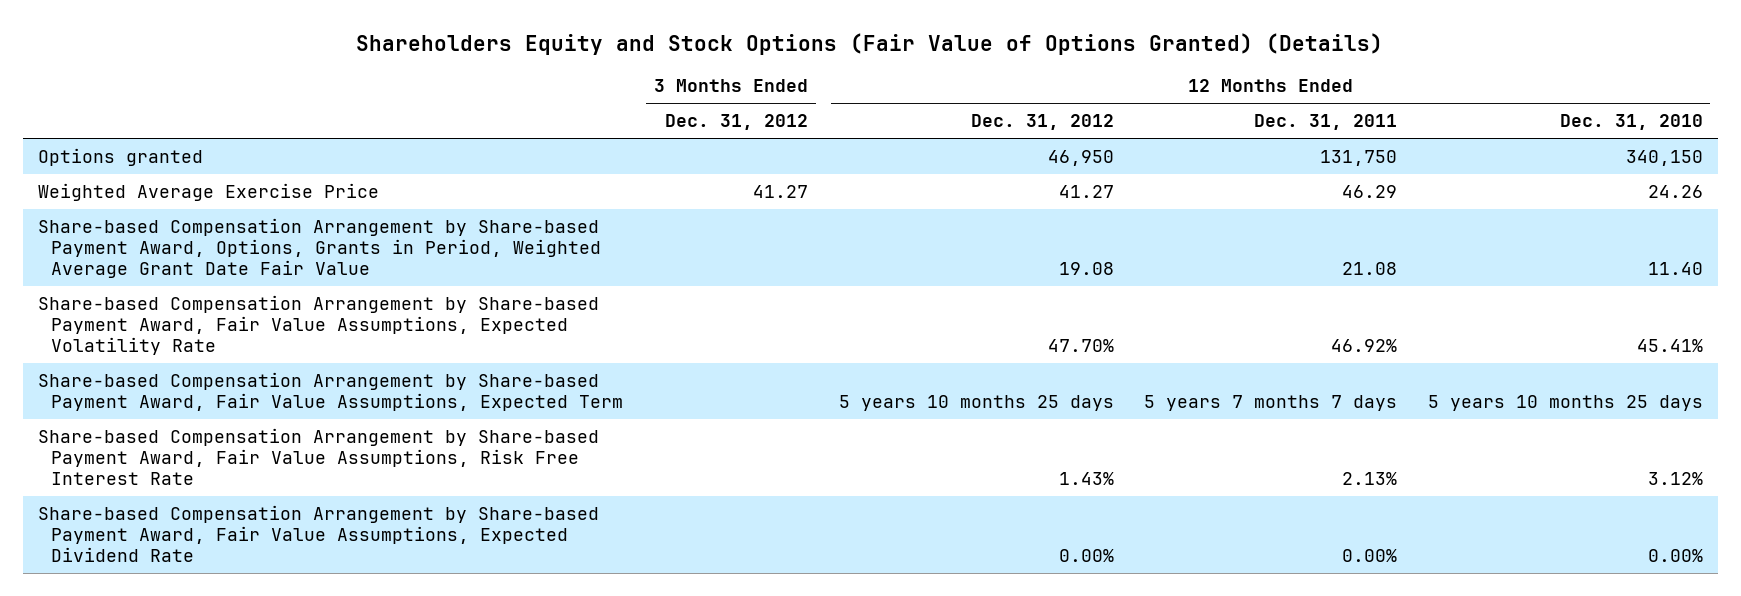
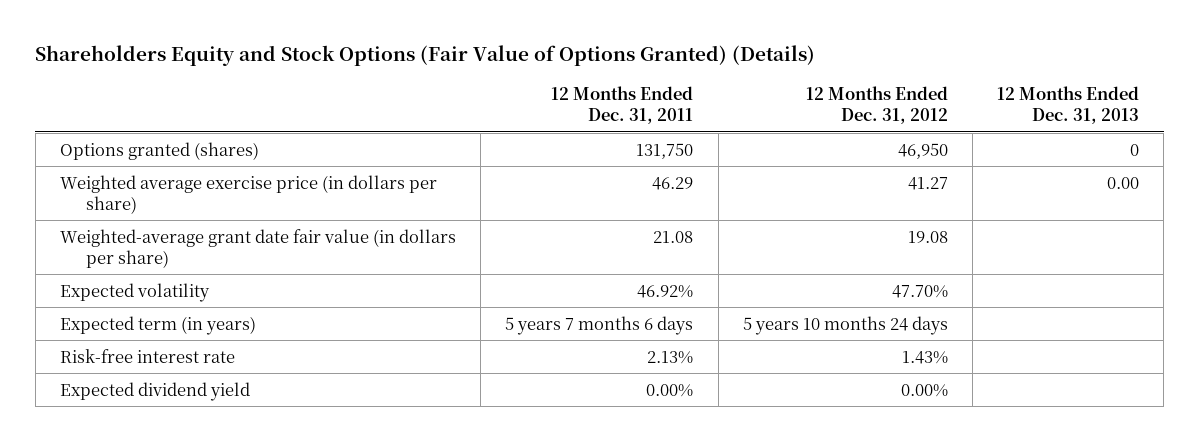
- | 3 Months Ended Dec. 31, 2012 | 12 Months Ended Dec. 31, 2012 | 12 Months Ended Dec. 31, 2011 | 12 Months Ended Dec. 31, 2010
+ | 12 Months Ended Dec. 31, 2011 | 12 Months Ended Dec. 31, 2012 | 12 Months Ended Dec. 31, 2013
- Options granted | | 46,950 | 131,750 | 340,150
- Weighted Average Exercise Price | 41.27 | 41.27 | 46.29 | 24.26
- Share-based Compensation Arrangement by Share-based Payment Award, Options, Grants in Period, Weighted Average Grant Date Fair Value | | 19.08 | 21.08 | 11.40
- Share-based Compensation Arrangement by Share-based Payment Award, Fair Value Assumptions, Expected Volatility Rate | | 47.70% | 46.92% | 45.41%
- Share-based Compensation Arrangement by Share-based Payment Award, Fair Value Assumptions, Expected Term | | 5 years 10 months 25 days | 5 years 7 months 7 days | 5 years 10 months 25 days
- Share-based Compensation Arrangement by Share-based Payment Award, Fair Value Assumptions, Risk Free Interest Rate | | 1.43% | 2.13% | 3.12%
- Share-based Compensation Arrangement by Share-based Payment Award, Fair Value Assumptions, Expected Dividend Rate | | 0.00% | 0.00% | 0.00%
+ Options granted (shares) | 131,750 | 46,950 | 0
+ Weighted average exercise price (in dollars per share) | 46.29 | 41.27 | 0.00
+ Weighted-average grant date fair value (in dollars per share) | 21.08 | 19.08 |
+ Expected volatility | 46.92% | 47.70% |
+ Expected term (in years) | 5 years 7 months 6 days | 5 years 10 months 24 days |
+ Risk-free interest rate | 2.13% | 1.43% |
+ Expected dividend yield | 0.00% | 0.00% |

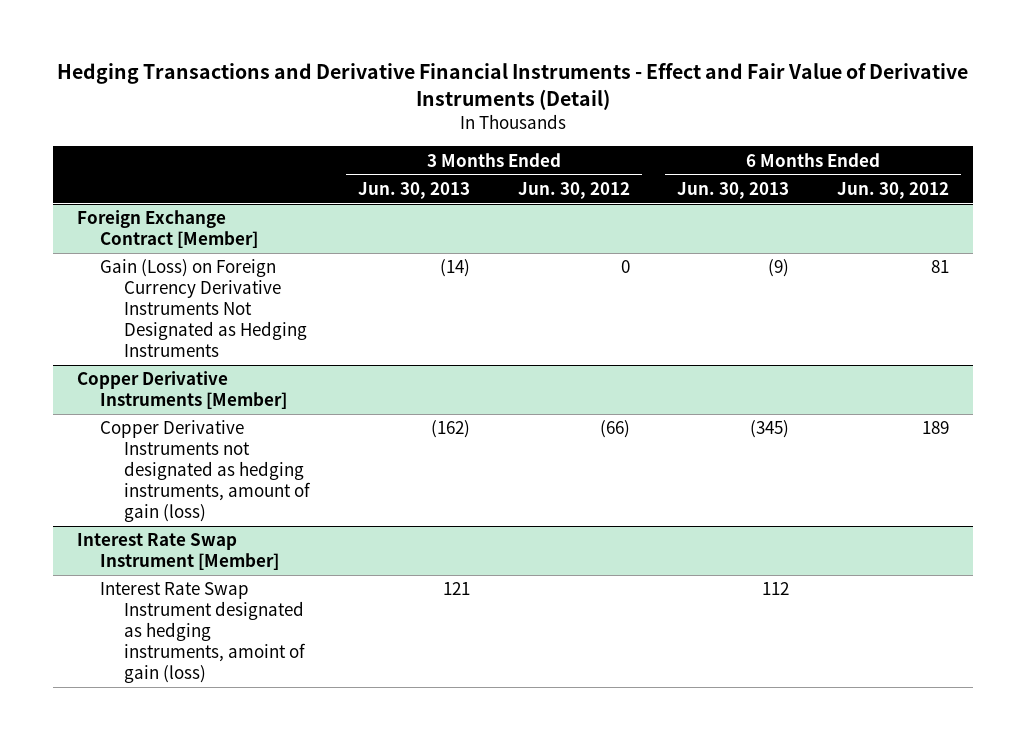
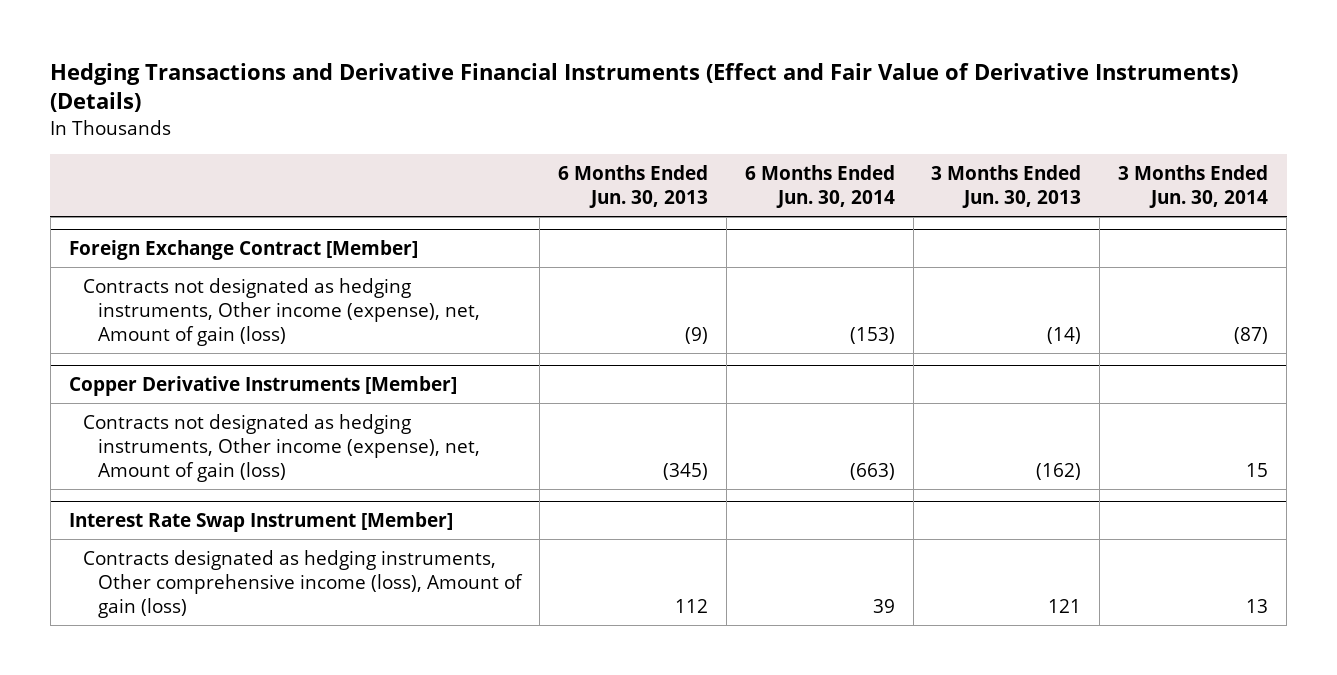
- Hedging Transactions and Derivative Financial Instruments - Effect and Fair Value of Derivative Instruments (Detail)
+ Hedging Transactions and Derivative Financial Instruments (Effect and Fair Value of Derivative Instruments) (Details)
- | 3 Months Ended Jun. 30, 2013 | 3 Months Ended Jun. 30, 2012 | 6 Months Ended Jun. 30, 2013 | 6 Months Ended Jun. 30, 2012
+ | 6 Months Ended Jun. 30, 2013 | 6 Months Ended Jun. 30, 2014 | 3 Months Ended Jun. 30, 2013 | 3 Months Ended Jun. 30, 2014
@ Foreign Exchange Contract [Member]
- Gain (Loss) on Foreign Currency Derivative Instruments Not Designated as Hedging Instruments | (14) | 0 | (9) | 81
+ Contracts not designated as hedging instruments, Other income (expense), net, Amount of gain (loss) | (9) | (153) | (14) | (87)
@ Copper Derivative Instruments [Member]
- Copper Derivative Instruments not designated as hedging instruments, amount of gain (loss) | (162) | (66) | (345) | 189
+ Contracts not designated as hedging instruments, Other income (expense), net, Amount of gain (loss) | (345) | (663) | (162) | 15
@ Interest Rate Swap Instrument [Member]
- Interest Rate Swap Instrument designated as hedging instruments, amoint of gain (loss) | 121 | | 112 |
+ Contracts designated as hedging instruments, Other comprehensive income (loss), Amount of gain (loss) | 112 | 39 | 121 | 13

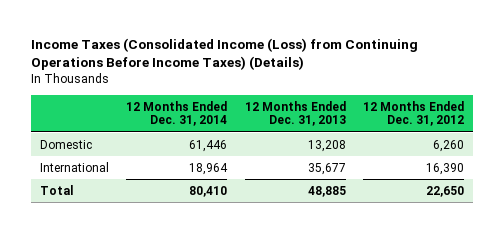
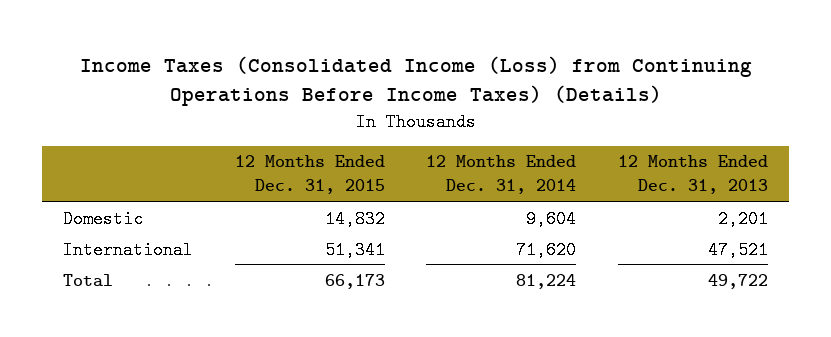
- | 12 Months Ended Dec. 31, 2014 | 12 Months Ended Dec. 31, 2013 | 12 Months Ended Dec. 31, 2012
+ | 12 Months Ended Dec. 31, 2015 | 12 Months Ended Dec. 31, 2014 | 12 Months Ended Dec. 31, 2013
- Domestic | 61,446 | 13,208 | 6,260
- International | 18,964 | 35,677 | 16,390
- Total | 80,410 | 48,885 | 22,650
+ Domestic | 14,832 | 9,604 | 2,201
+ International | 51,341 | 71,620 | 47,521
+ Total | 66,173 | 81,224 | 49,722

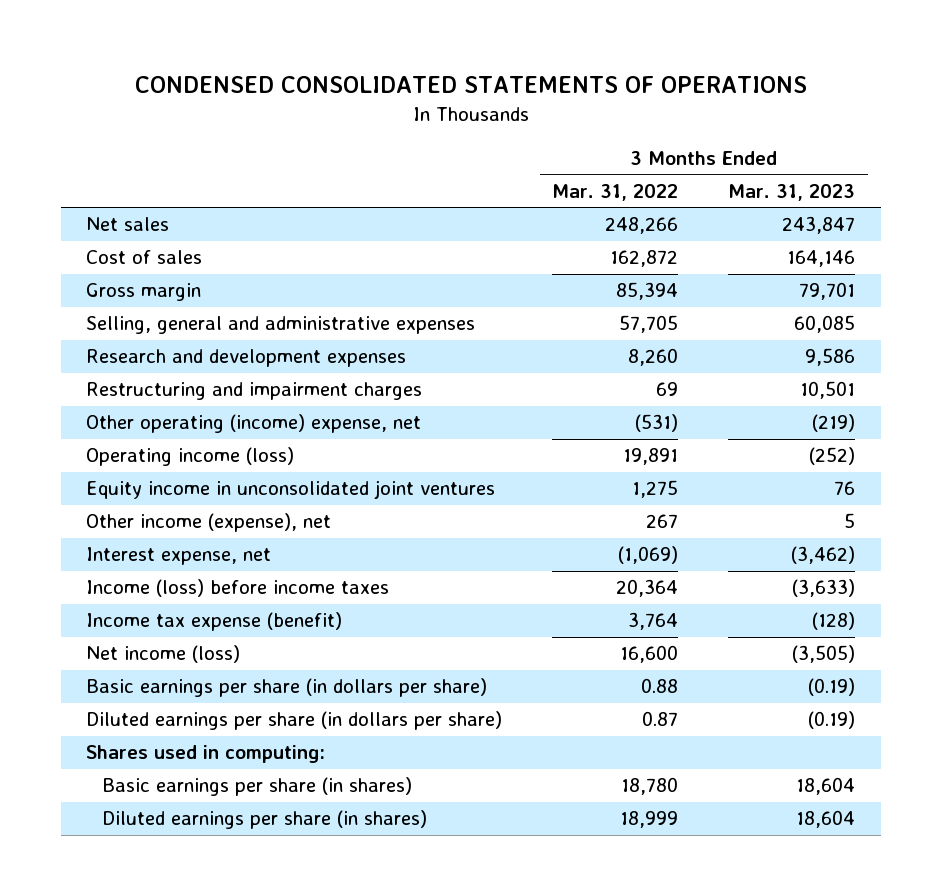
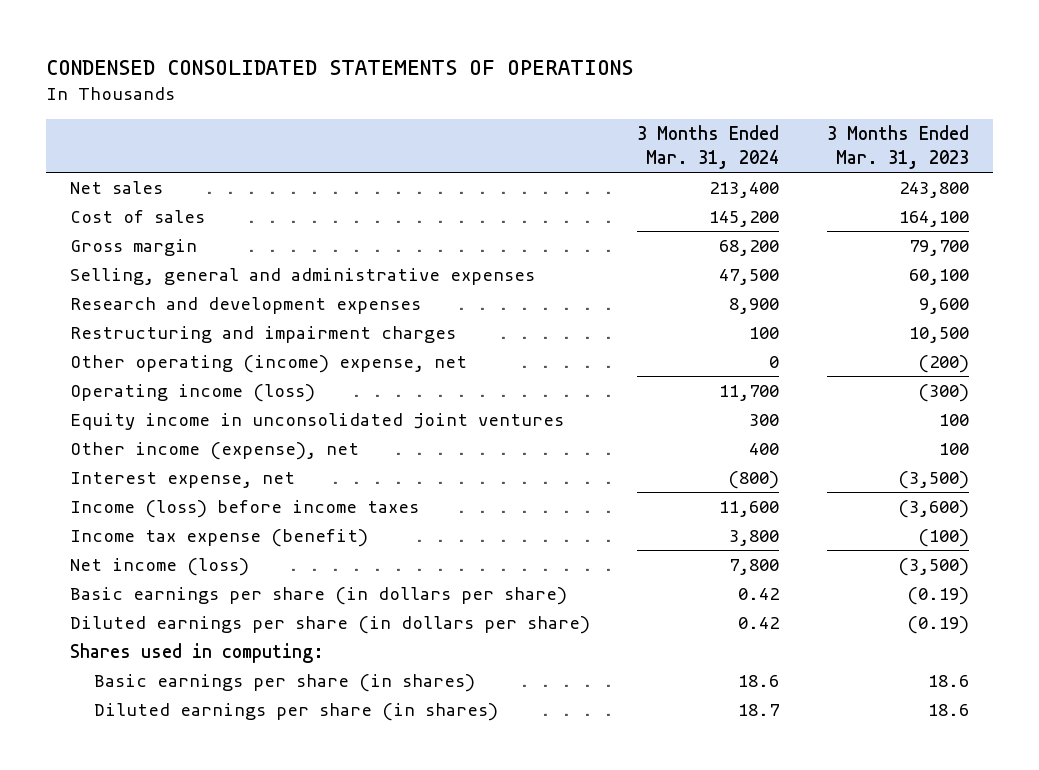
- | 3 Months Ended Mar. 31, 2022 | 3 Months Ended Mar. 31, 2023
+ | 3 Months Ended Mar. 31, 2024 | 3 Months Ended Mar. 31, 2023
- Net sales | 248,266 | 243,847
- Cost of sales | 162,872 | 164,146
- Gross margin | 85,394 | 79,701
- Selling, general and administrative expenses | 57,705 | 60,085
- Research and development expenses | 8,260 | 9,586
- Restructuring and impairment charges | 69 | 10,501
- Other operating (income) expense, net | (531) | (219)
- Operating income (loss) | 19,891 | (252)
- Equity income in unconsolidated joint ventures | 1,275 | 76
- Other income (expense), net | 267 | 5
- Interest expense, net | (1,069) | (3,462)
- Income (loss) before income taxes | 20,364 | (3,633)
- Income tax expense (benefit) | 3,764 | (128)
- Net income (loss) | 16,600 | (3,505)
+ Net sales | 213,400 | 243,800
+ Cost of sales | 145,200 | 164,100
+ Gross margin | 68,200 | 79,700
+ Selling, general and administrative expenses | 47,500 | 60,100
+ Research and development expenses | 8,900 | 9,600
+ Restructuring and impairment charges | 100 | 10,500
+ Other operating (income) expense, net | 0 | (200)
+ Operating income (loss) | 11,700 | (300)
+ Equity income in unconsolidated joint ventures | 300 | 100
+ Other income (expense), net | 400 | 100
+ Interest expense, net | (800) | (3,500)
+ Income (loss) before income taxes | 11,600 | (3,600)
+ Income tax expense (benefit) | 3,800 | (100)
+ Net income (loss) | 7,800 | (3,500)
- Basic earnings per share (in shares) | 18,780 | 18,604
- Diluted earnings per share (in shares) | 18,999 | 18,604
+ Basic earnings per share (in shares) | 18.6 | 18.6
+ Diluted earnings per share (in shares) | 18.7 | 18.6

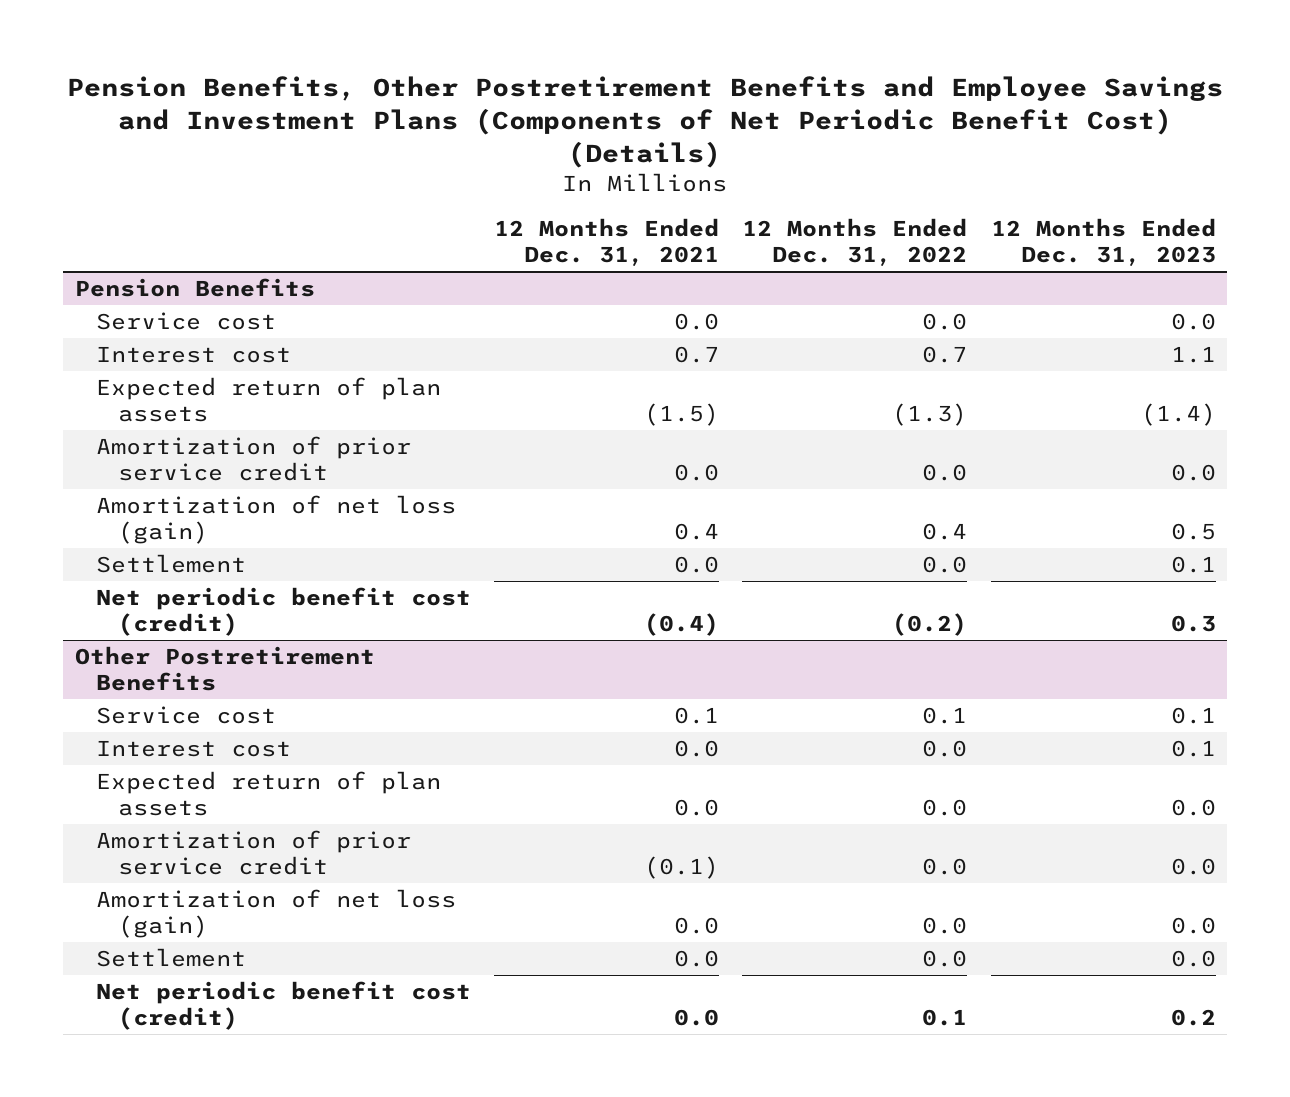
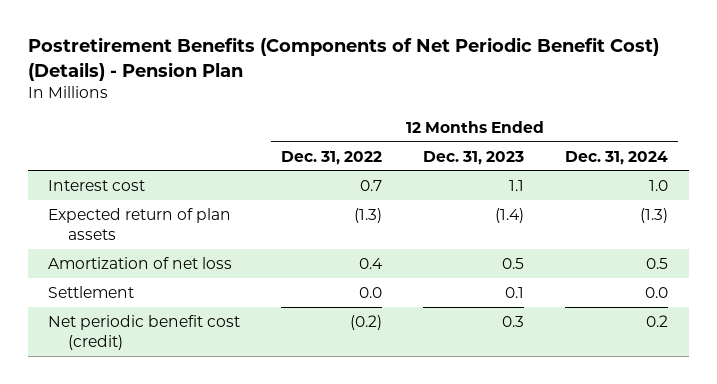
- Pension Benefits, Other Postretirement Benefits and Employee Savings and Investment Plans (Components of Net Periodic Benefit Cost) (Details)
+ Postretirement Benefits (Components of Net Periodic Benefit Cost) (Details) - Pension Plan
- | 12 Months Ended Dec. 31, 2021 | 12 Months Ended Dec. 31, 2022 | 12 Months Ended Dec. 31, 2023
+ | 12 Months Ended Dec. 31, 2022 | 12 Months Ended Dec. 31, 2023 | 12 Months Ended Dec. 31, 2024
- Pension Benefits
- Service cost | 0.0 | 0.0 | 0.0
- Amortization of prior service credit | 0.0 | 0.0 | 0.0
- Amortization of net loss (gain) | 0.4 | 0.4 | 0.5
+ Amortization of net loss | 0.4 | 0.5 | 0.5
- Other Postretirement Benefits
- Service cost | 0.1 | 0.1 | 0.1
- Interest cost | 0.0 | 0.0 | 0.1
- Expected return of plan assets | 0.0 | 0.0 | 0.0
- Amortization of prior service credit | (0.1) | 0.0 | 0.0
- Amortization of net loss (gain) | 0.0 | 0.0 | 0.0
- Settlement | 0.0 | 0.0 | 0.0
- Net periodic benefit cost (credit) | 0.0 | 0.1 | 0.2

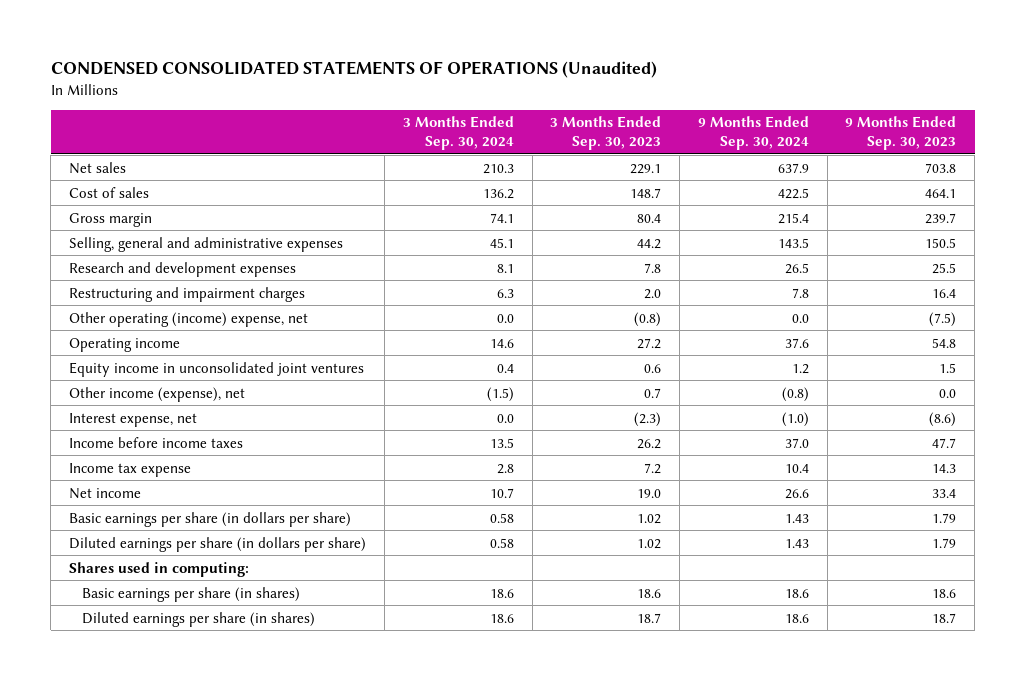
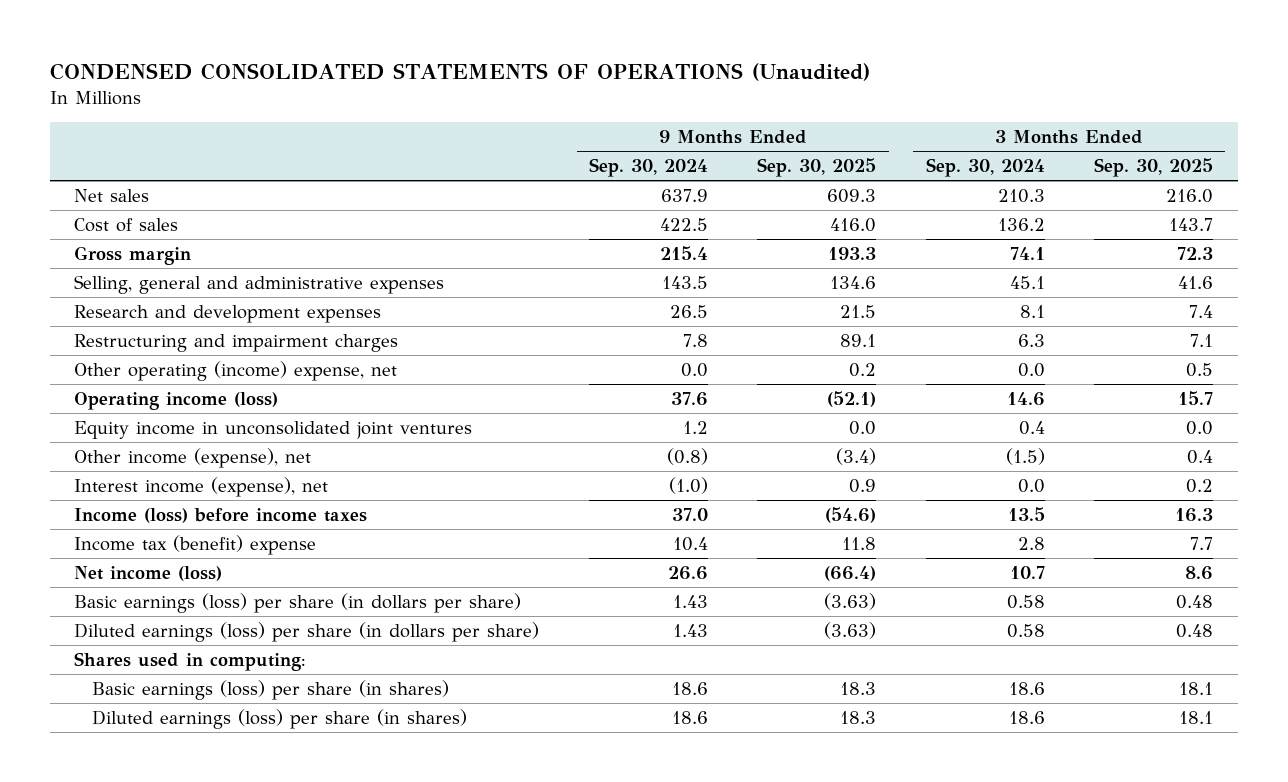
- | 3 Months Ended Sep. 30, 2024 | 3 Months Ended Sep. 30, 2023 | 9 Months Ended Sep. 30, 2024 | 9 Months Ended Sep. 30, 2023
+ | 9 Months Ended Sep. 30, 2024 | 9 Months Ended Sep. 30, 2025 | 3 Months Ended Sep. 30, 2024 | 3 Months Ended Sep. 30, 2025
- Operating income | 14.6 | 27.2 | 37.6 | 54.8
+ Operating income (loss) | 37.6 | (52.1) | 14.6 | 15.7
- Interest expense, net | 0.0 | (2.3) | (1.0) | (8.6)
- Income before income taxes | 13.5 | 26.2 | 37.0 | 47.7
- Income tax expense | 2.8 | 7.2 | 10.4 | 14.3
- Net income | 10.7 | 19.0 | 26.6 | 33.4
- Basic earnings per share (in dollars per share) | 0.58 | 1.02 | 1.43 | 1.79
- Diluted earnings per share (in dollars per share) | 0.58 | 1.02 | 1.43 | 1.79
+ Interest income (expense), net | (1.0) | 0.9 | 0.0 | 0.2
+ Income (loss) before income taxes | 37.0 | (54.6) | 13.5 | 16.3
+ Income tax (benefit) expense | 10.4 | 11.8 | 2.8 | 7.7
+ Net income (loss) | 26.6 | (66.4) | 10.7 | 8.6
+ Basic earnings (loss) per share (in dollars per share) | 1.43 | (3.63) | 0.58 | 0.48
+ Diluted earnings (loss) per share (in dollars per share) | 1.43 | (3.63) | 0.58 | 0.48
- Basic earnings per share (in shares) | 18.6 | 18.6 | 18.6 | 18.6
- Diluted earnings per share (in shares) | 18.6 | 18.7 | 18.6 | 18.7
+ Basic earnings (loss) per share (in shares) | 18.6 | 18.3 | 18.6 | 18.1
+ Diluted earnings (loss) per share (in shares) | 18.6 | 18.3 | 18.6 | 18.1

